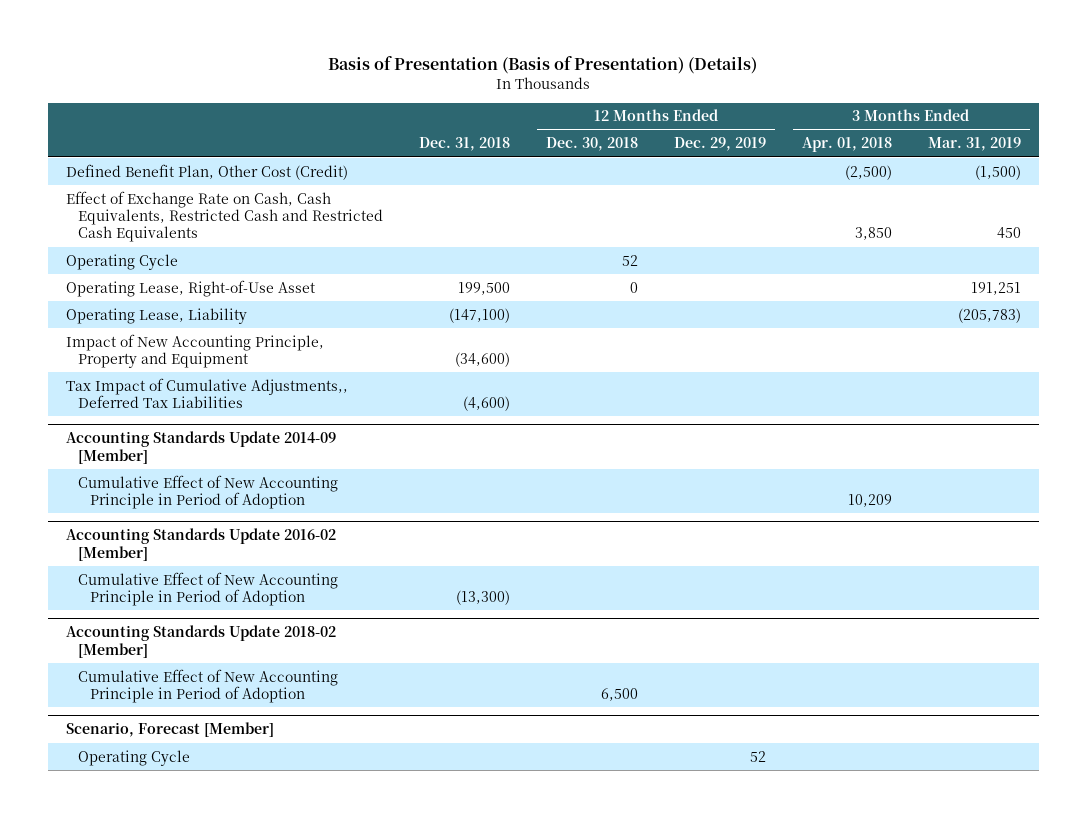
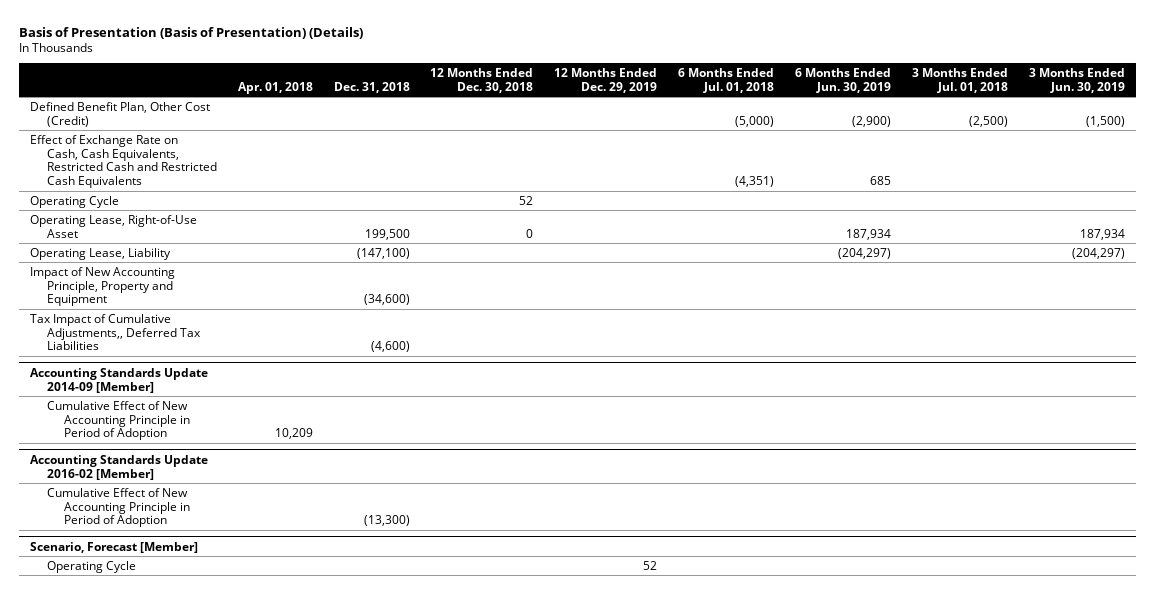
- | Dec. 31, 2018 | 12 Months Ended Dec. 30, 2018 | 12 Months Ended Dec. 29, 2019 | 3 Months Ended Apr. 01, 2018 | 3 Months Ended Mar. 31, 2019
+ | Apr. 01, 2018 | Dec. 31, 2018 | 12 Months Ended Dec. 30, 2018 | 12 Months Ended Dec. 29, 2019 | 6 Months Ended Jul. 01, 2018 | 6 Months Ended Jun. 30, 2019 | 3 Months Ended Jul. 01, 2018 | 3 Months Ended Jun. 30, 2019
- Accounting Standards Update 2018-02 [Member]
- Cumulative Effect of New Accounting Principle in Period of Adoption | | 6,500 | | |

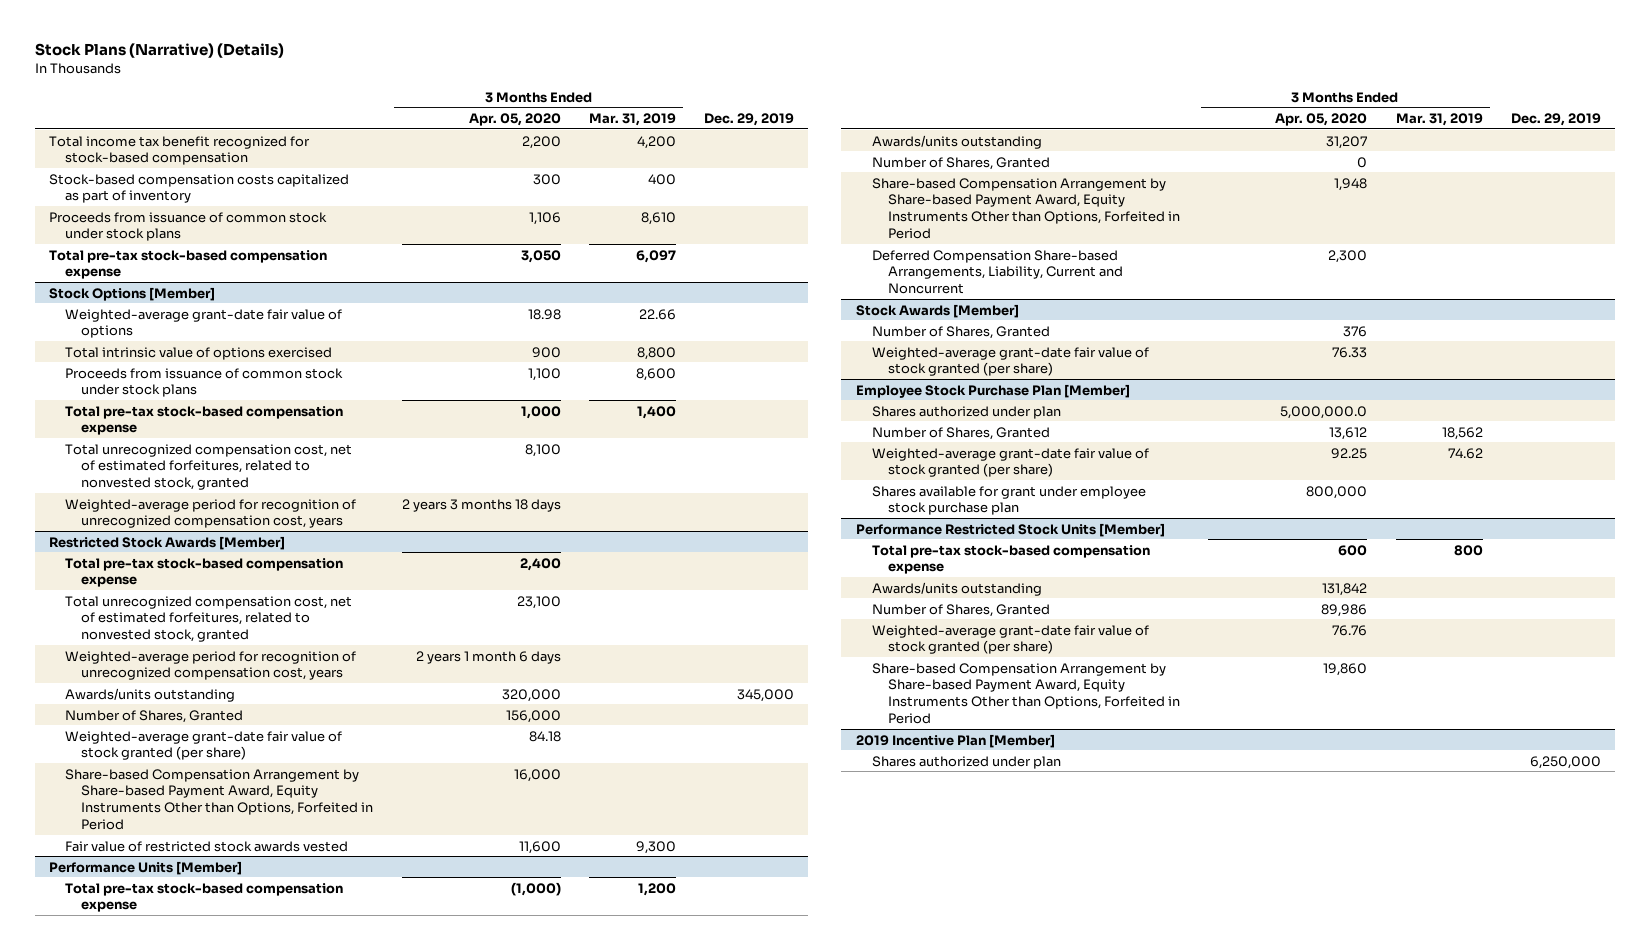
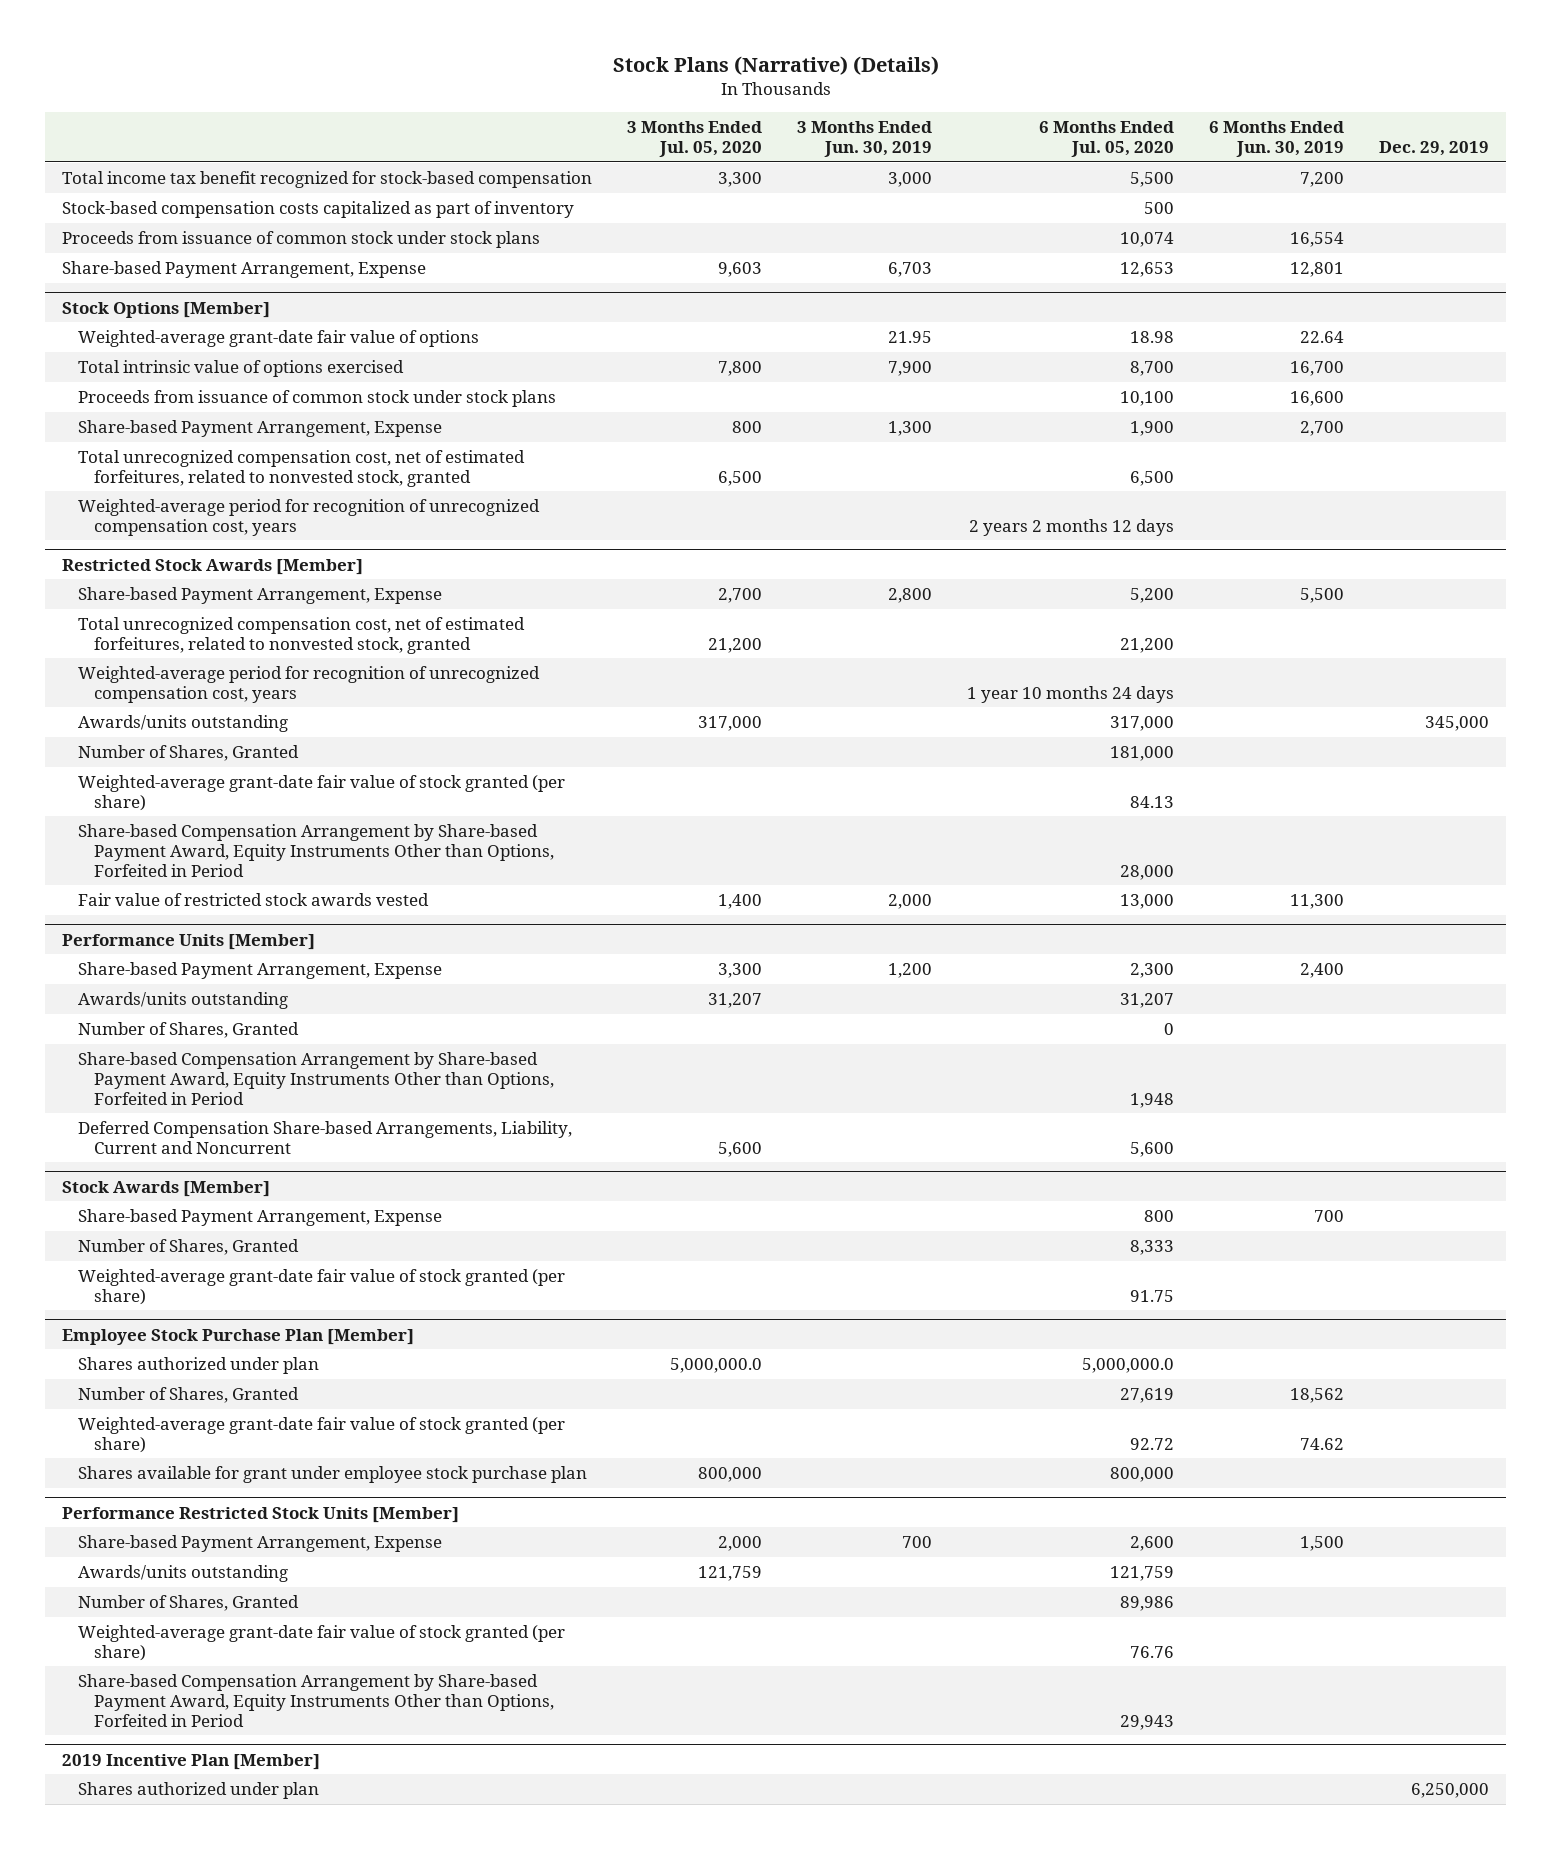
- | 3 Months Ended Apr. 05, 2020 | 3 Months Ended Mar. 31, 2019 | Dec. 29, 2019
+ | 3 Months Ended Jul. 05, 2020 | 3 Months Ended Jun. 30, 2019 | 6 Months Ended Jul. 05, 2020 | 6 Months Ended Jun. 30, 2019 | Dec. 29, 2019
- Total pre-tax stock-based compensation expense | 3,050 | 6,097 |
+ Share-based Payment Arrangement, Expense | 9,603 | 6,703 | 12,653 | 12,801 |
@ Stock Options [Member]
- Total pre-tax stock-based compensation expense | 1,000 | 1,400 |
+ Share-based Payment Arrangement, Expense | 800 | 1,300 | 1,900 | 2,700 |
@ Restricted Stock Awards [Member]
- Total pre-tax stock-based compensation expense | 2,400 | |
+ Share-based Payment Arrangement, Expense | 2,700 | 2,800 | 5,200 | 5,500 |
@ Performance Units [Member]
- Total pre-tax stock-based compensation expense | (1,000) | 1,200 |
+ Share-based Payment Arrangement, Expense | 3,300 | 1,200 | 2,300 | 2,400 |
@ Stock Awards [Member]
+ Share-based Payment Arrangement, Expense | | | 800 | 700 |
@ Performance Restricted Stock Units [Member]
- Total pre-tax stock-based compensation expense | 600 | 800 |
+ Share-based Payment Arrangement, Expense | 2,000 | 700 | 2,600 | 1,500 |

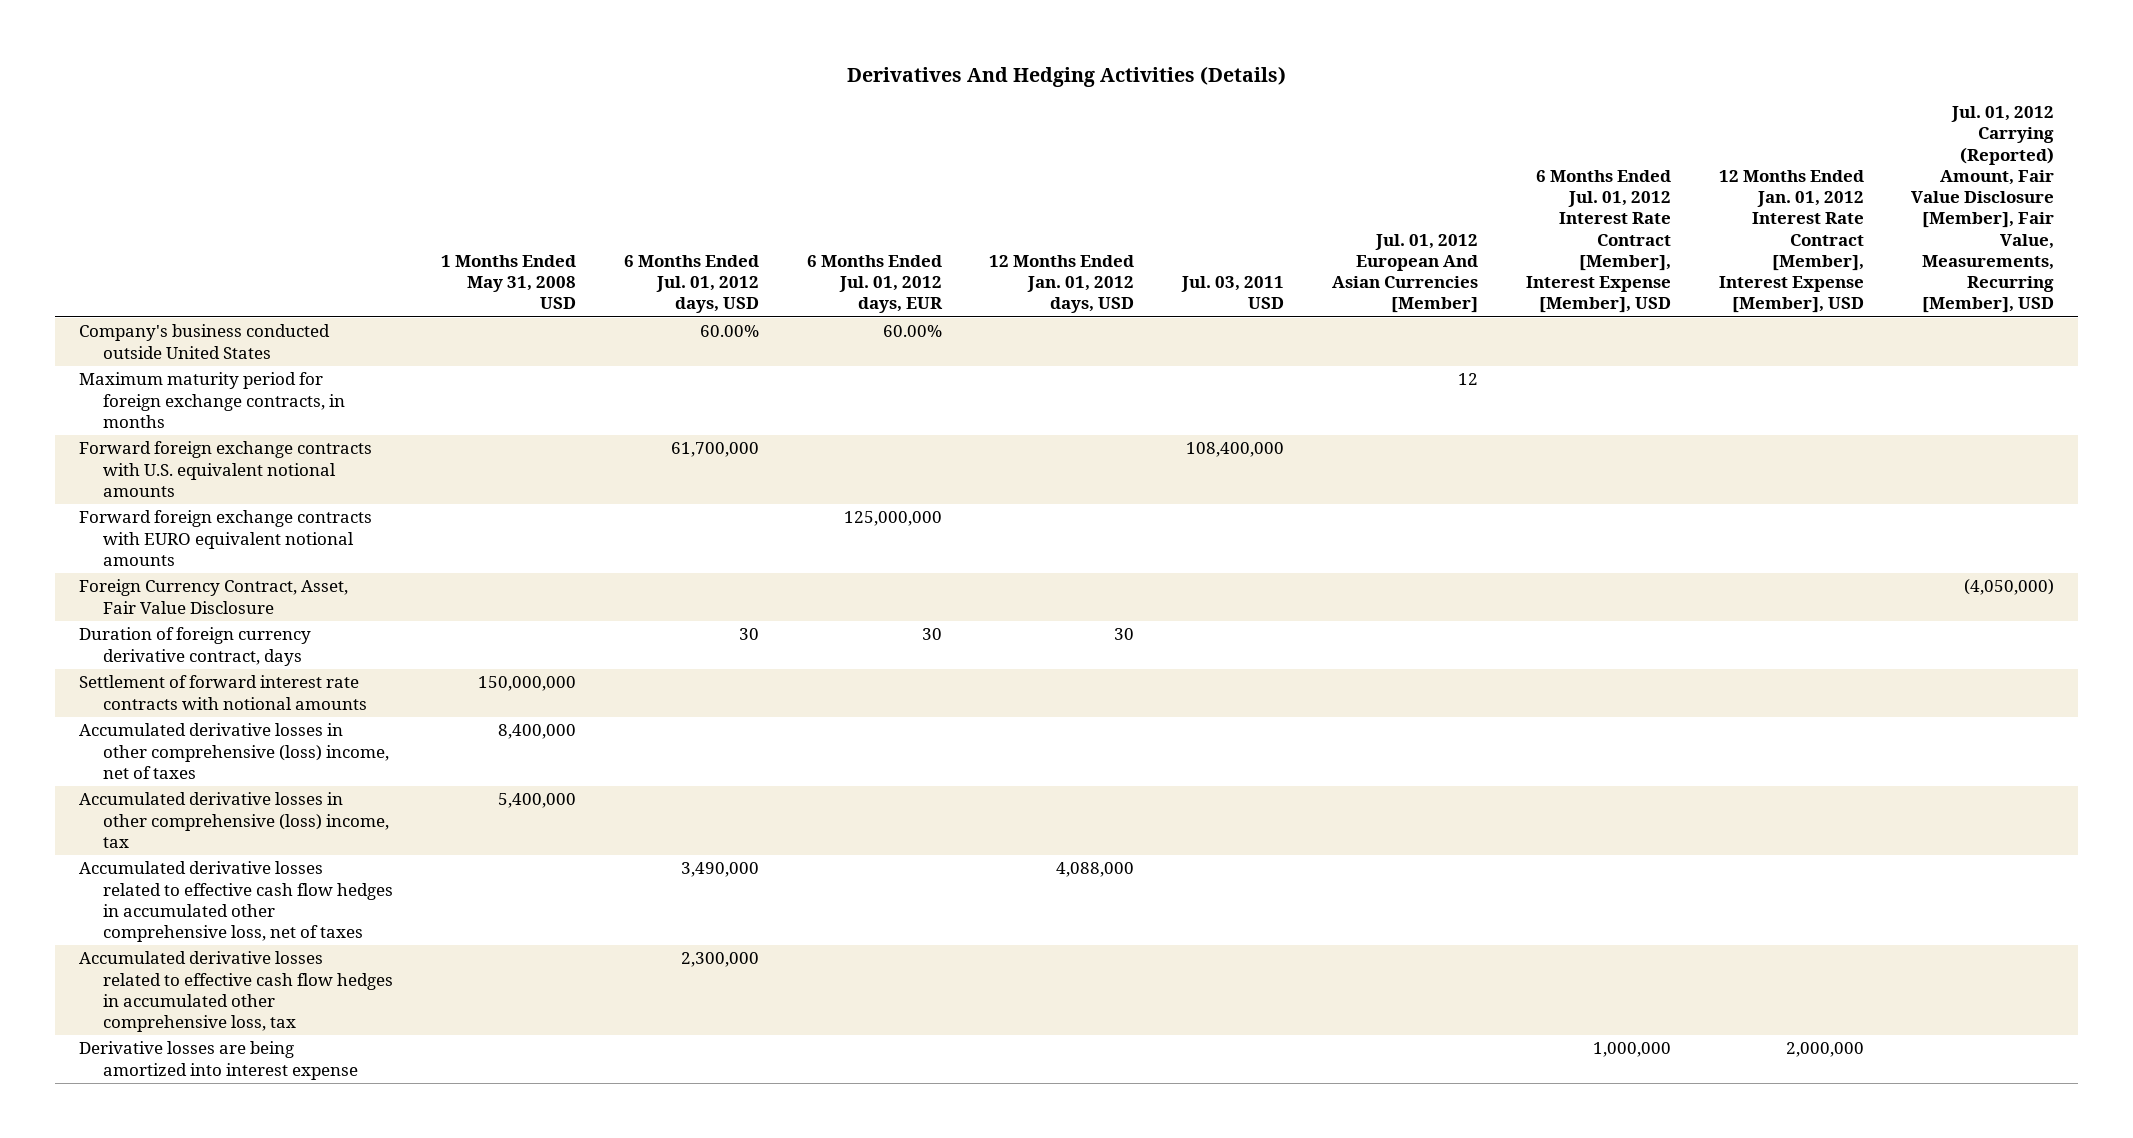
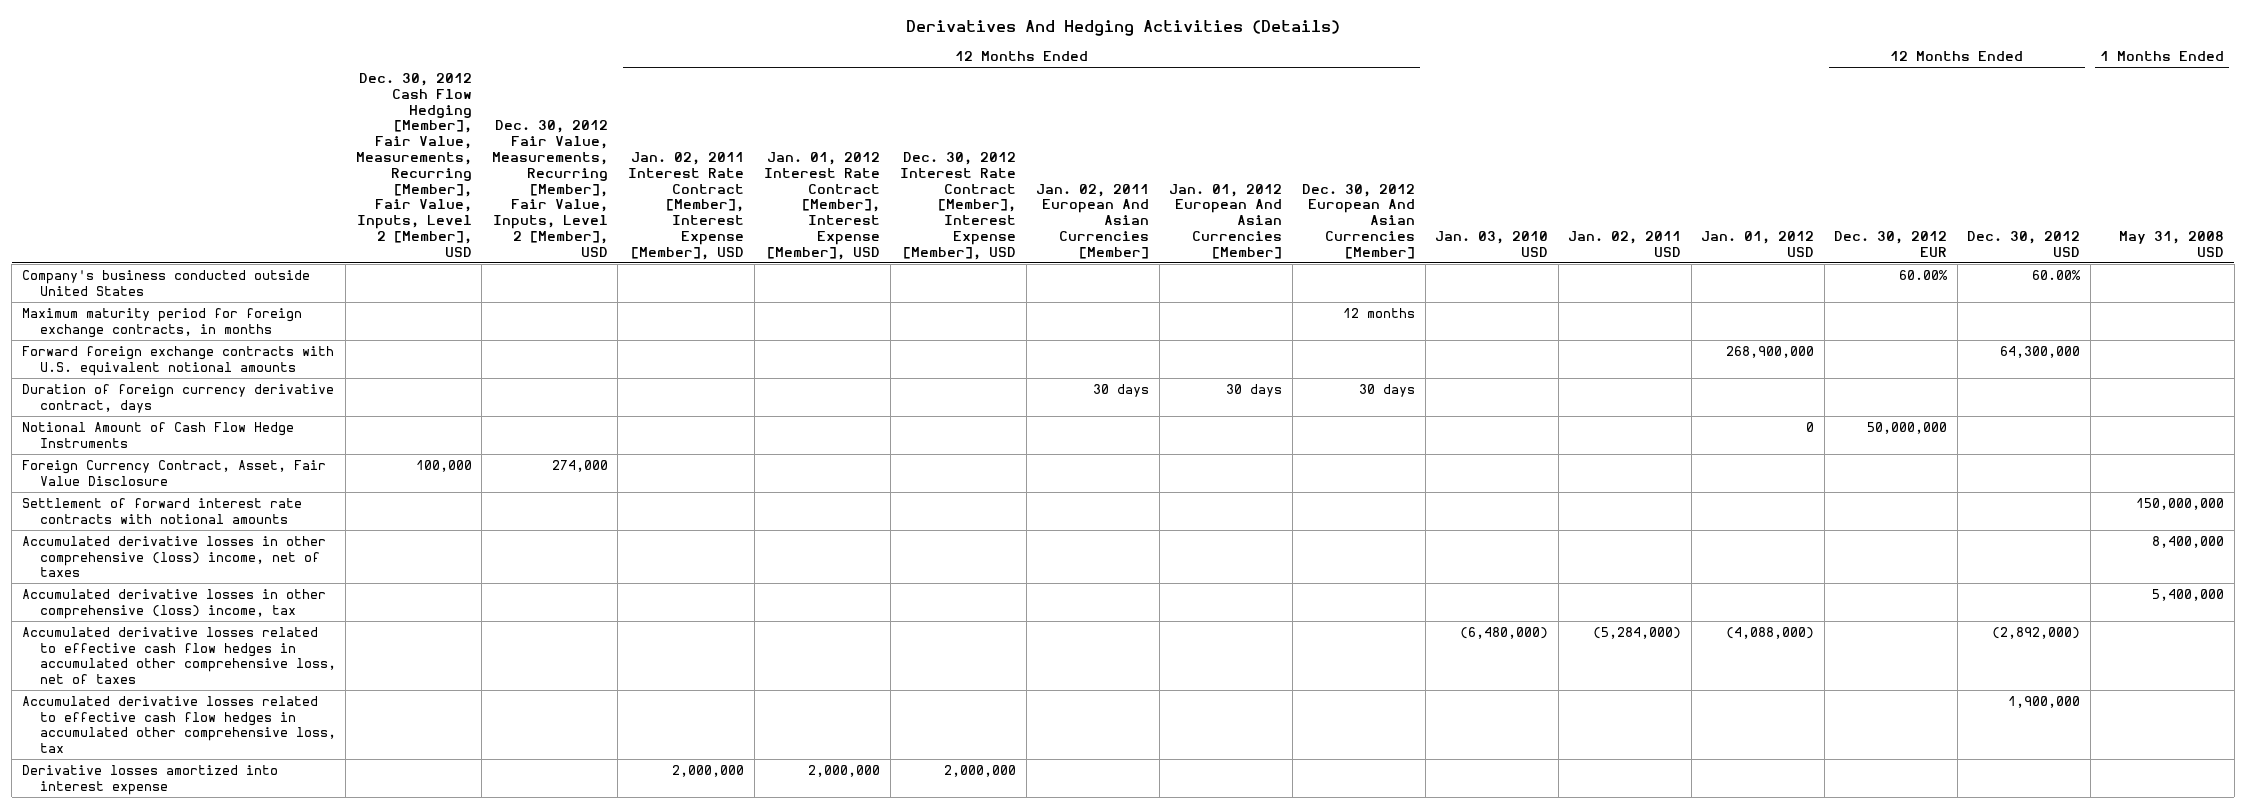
- | 1 Months Ended May 31, 2008 USD | 6 Months Ended Jul. 01, 2012 days, USD | 6 Months Ended Jul. 01, 2012 days, EUR | 12 Months Ended Jan. 01, 2012 days, USD | Jul. 03, 2011 USD | Jul. 01, 2012 European And Asian Currencies [Member] | 6 Months Ended Jul. 01, 2012 Interest Rate Contract [Member], Interest Expense [Member], USD | 12 Months Ended Jan. 01, 2012 Interest Rate Contract [Member], Interest Expense [Member], USD | Jul. 01, 2012 Carrying (Reported) Amount, Fair Value Disclosure [Member], Fair Value, Measurements, Recurring [Member], USD
+ | Dec. 30, 2012 Cash Flow Hedging [Member], Fair Value, Measurements, Recurring [Member], Fair Value, Inputs, Level 2 [Member], USD | Dec. 30, 2012 Fair Value, Measurements, Recurring [Member], Fair Value, Inputs, Level 2 [Member], USD | 12 Months Ended Jan. 02, 2011 Interest Rate Contract [Member], Interest Expense [Member], USD | 12 Months Ended Jan. 01, 2012 Interest Rate Contract [Member], Interest Expense [Member], USD | 12 Months Ended Dec. 30, 2012 Interest Rate Contract [Member], Interest Expense [Member], USD | 12 Months Ended Jan. 02, 2011 European And Asian Currencies [Member] | 12 Months Ended Jan. 01, 2012 European And Asian Currencies [Member] | 12 Months Ended Dec. 30, 2012 European And Asian Currencies [Member] | Jan. 03, 2010 USD | Jan. 02, 2011 USD | Jan. 01, 2012 USD | 12 Months Ended Dec. 30, 2012 EUR | 12 Months Ended Dec. 30, 2012 USD | 1 Months Ended May 31, 2008 USD
- Forward foreign exchange contracts with EURO equivalent notional amounts | | | 125,000,000 | | | | | |
+ Notional Amount of Cash Flow Hedge Instruments | | | | | | | | | | | 0 | 50,000,000 | |
moved down: Foreign Currency Contract, Asset, Fair Value Disclosure | 100,000 | 274,000 | | | | | | | | | | | |
- Derivative losses are being amortized into interest expense | | | | | | | 1,000,000 | 2,000,000 |
+ Derivative losses amortized into interest expense | | | 2,000,000 | 2,000,000 | 2,000,000 | | | | | | | | |

